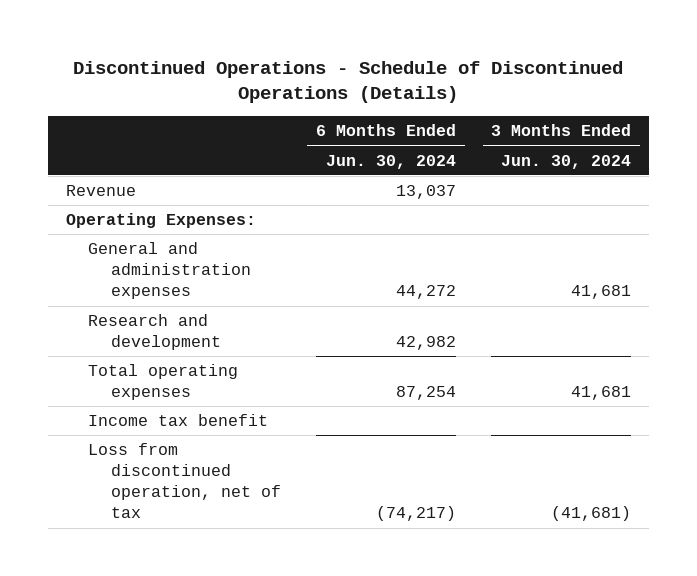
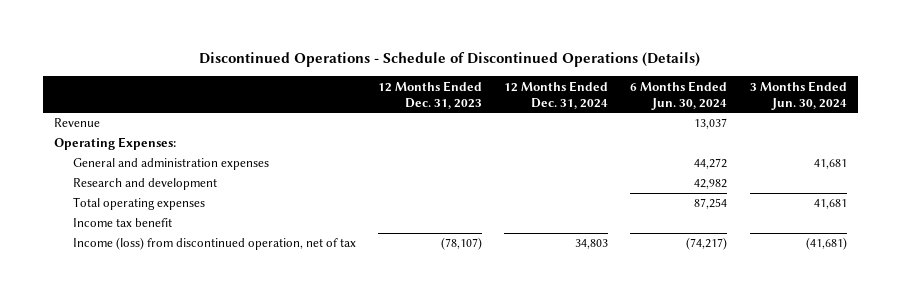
- | 6 Months Ended Jun. 30, 2024 | 3 Months Ended Jun. 30, 2024
+ | 12 Months Ended Dec. 31, 2023 | 12 Months Ended Dec. 31, 2024 | 6 Months Ended Jun. 30, 2024 | 3 Months Ended Jun. 30, 2024
- Loss from discontinued operation, net of tax | (74,217) | (41,681)
+ Income (loss) from discontinued operation, net of tax | (78,107) | 34,803 | (74,217) | (41,681)

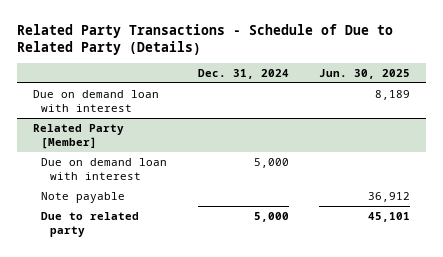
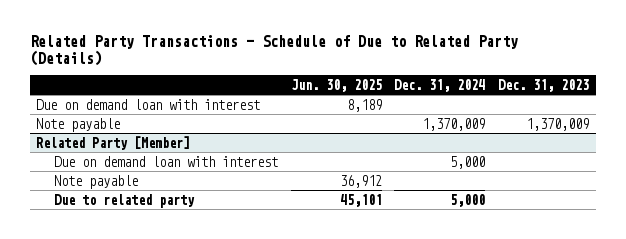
- | Dec. 31, 2024 | Jun. 30, 2025
+ | Jun. 30, 2025 | Dec. 31, 2024 | Dec. 31, 2023
+ Note payable | | 1,370,009 | 1,370,009

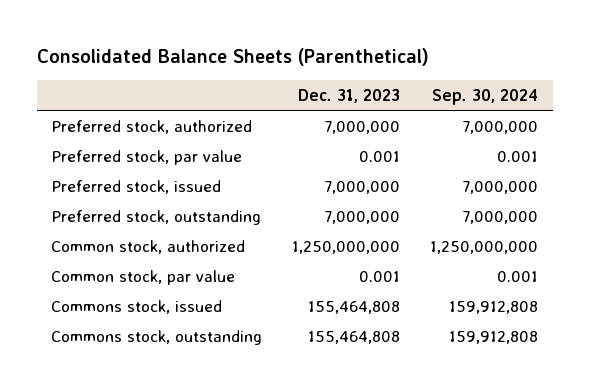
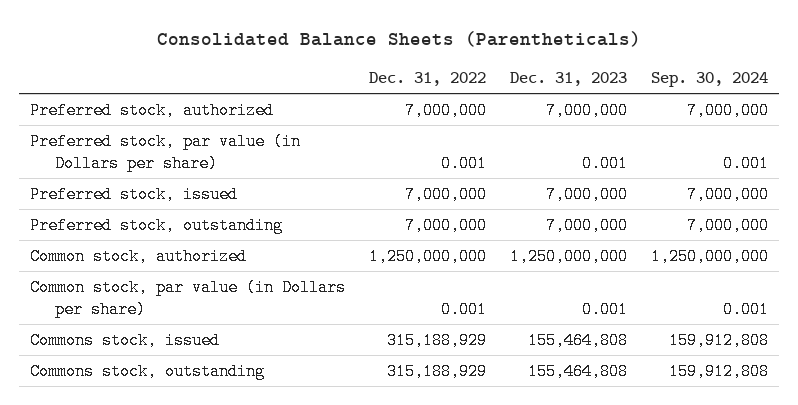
- Consolidated Balance Sheets (Parenthetical)
+ Consolidated Balance Sheets (Parentheticals)
- | Dec. 31, 2023 | Sep. 30, 2024
+ | Dec. 31, 2022 | Dec. 31, 2023 | Sep. 30, 2024
- Preferred stock, par value | 0.001 | 0.001
+ Preferred stock, par value (in Dollars per share) | 0.001 | 0.001 | 0.001
- Common stock, par value | 0.001 | 0.001
+ Common stock, par value (in Dollars per share) | 0.001 | 0.001 | 0.001

